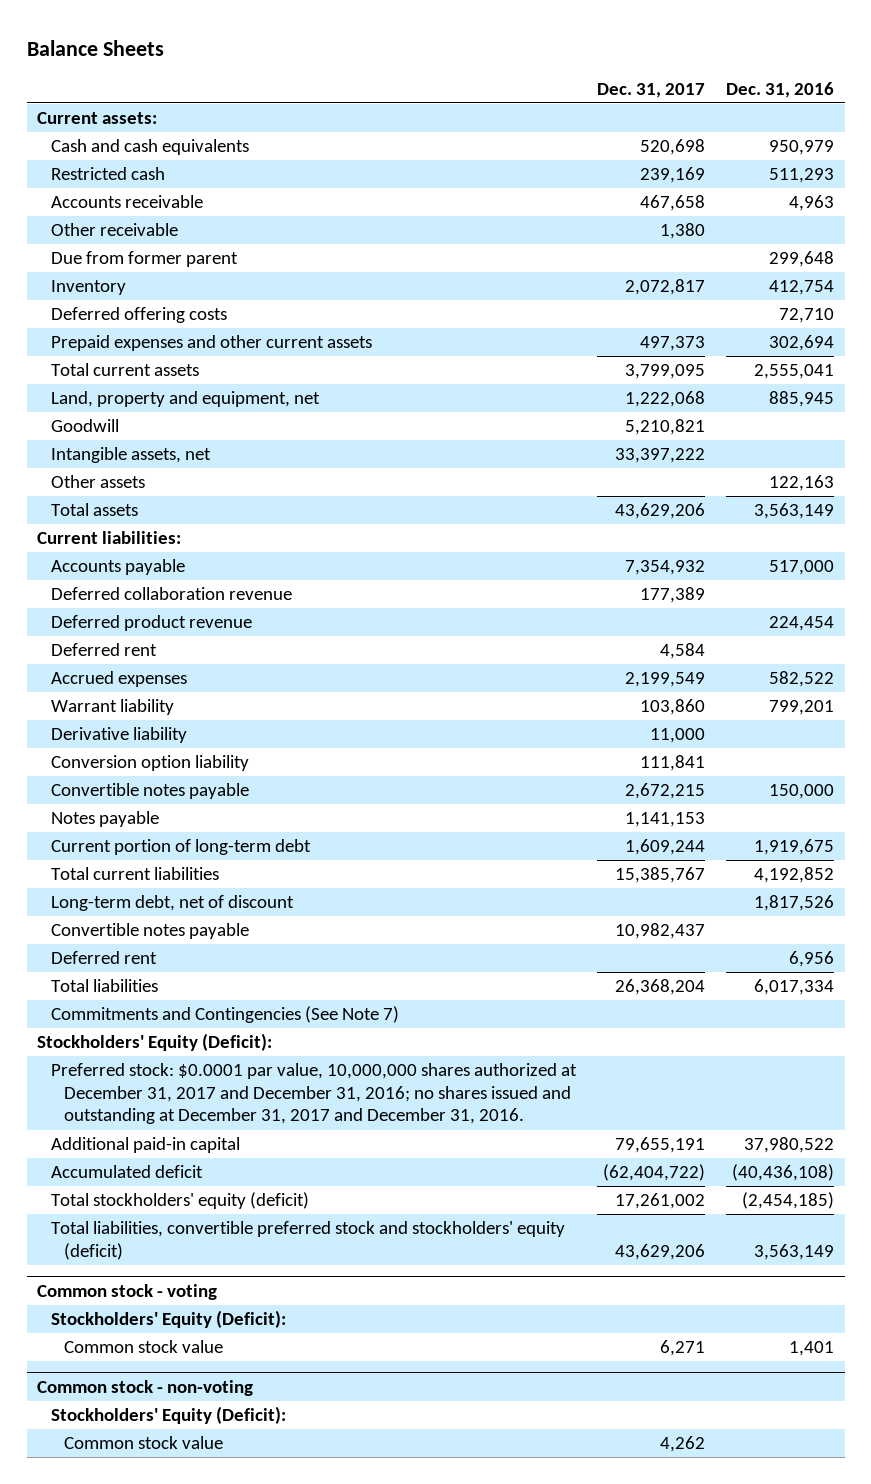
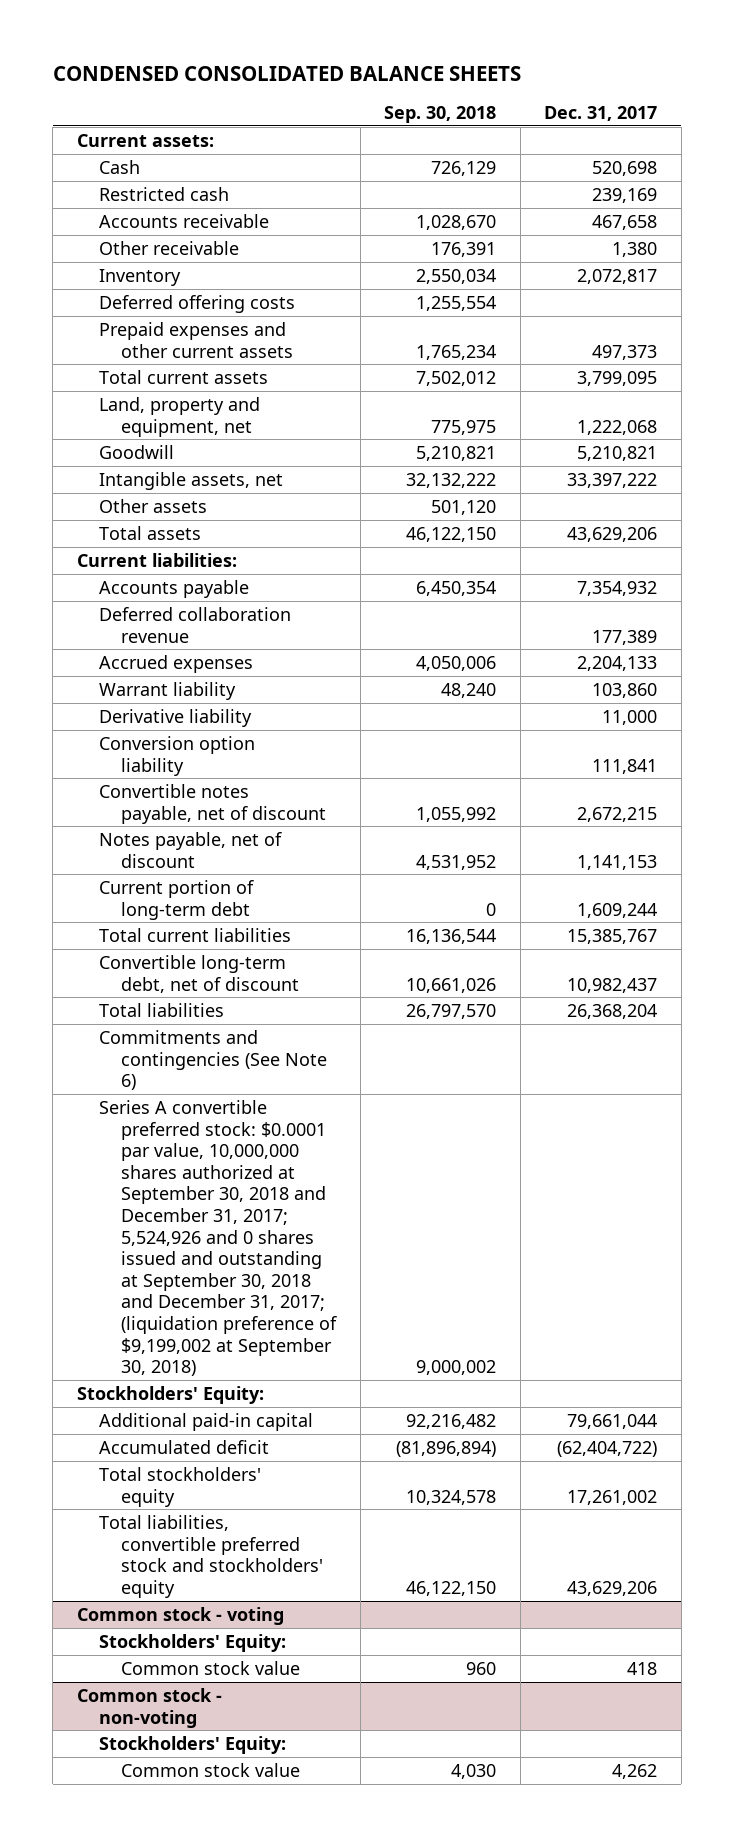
- Balance Sheets
+ CONDENSED CONSOLIDATED BALANCE SHEETS
- | Dec. 31, 2017 | Dec. 31, 2016
+ | Sep. 30, 2018 | Dec. 31, 2017
- Cash and cash equivalents | 520,698 | 950,979
+ Cash | 726,129 | 520,698
- Due from former parent | | 299,648
- Deferred product revenue | | 224,454
- Deferred rent | 4,584 |
- Accrued expenses | 2,199,549 | 582,522
+ Accrued expenses | 4,050,006 | 2,204,133
- Convertible notes payable | 2,672,215 | 150,000
- Notes payable | 1,141,153 |
+ Convertible notes payable, net of discount | 1,055,992 | 2,672,215
+ Notes payable, net of discount | 4,531,952 | 1,141,153
- Long-term debt, net of discount | | 1,817,526
- Convertible notes payable | 10,982,437 |
- Deferred rent | | 6,956
+ Convertible long-term debt, net of discount | 10,661,026 | 10,982,437
- Commitments and Contingencies (See Note 7)
- Stockholders' Equity (Deficit):
- Preferred stock: $0.0001 par value, 10,000,000 shares authorized at December 31, 2017 and December 31, 2016; no shares issued and outstanding at December 31, 2017 and December 31, 2016.
- Additional paid-in capital | 79,655,191 | 37,980,522
+ Commitments and contingencies (See Note 6)
+ Series A convertible preferred stock: $0.0001 par value, 10,000,000 shares authorized at September 30, 2018 and December 31, 2017; 5,524,926 and 0 shares issued and outstanding at September 30, 2018 and December 31, 2017; (liquidation preference of $9,199,002 at September 30, 2018) | 9,000,002 |
+ Stockholders' Equity:
+ Additional paid-in capital | 92,216,482 | 79,661,044
- Total stockholders' equity (deficit) | 17,261,002 | (2,454,185)
- Total liabilities, convertible preferred stock and stockholders' equity (deficit) | 43,629,206 | 3,563,149
+ Total stockholders' equity | 10,324,578 | 17,261,002
+ Total liabilities, convertible preferred stock and stockholders' equity | 46,122,150 | 43,629,206
@ Common stock - voting
- Stockholders' Equity (Deficit):
- Common stock value | 6,271 | 1,401
+ Stockholders' Equity:
+ Common stock value | 960 | 418
@ Common stock - non-voting
- Stockholders' Equity (Deficit):
+ Stockholders' Equity:

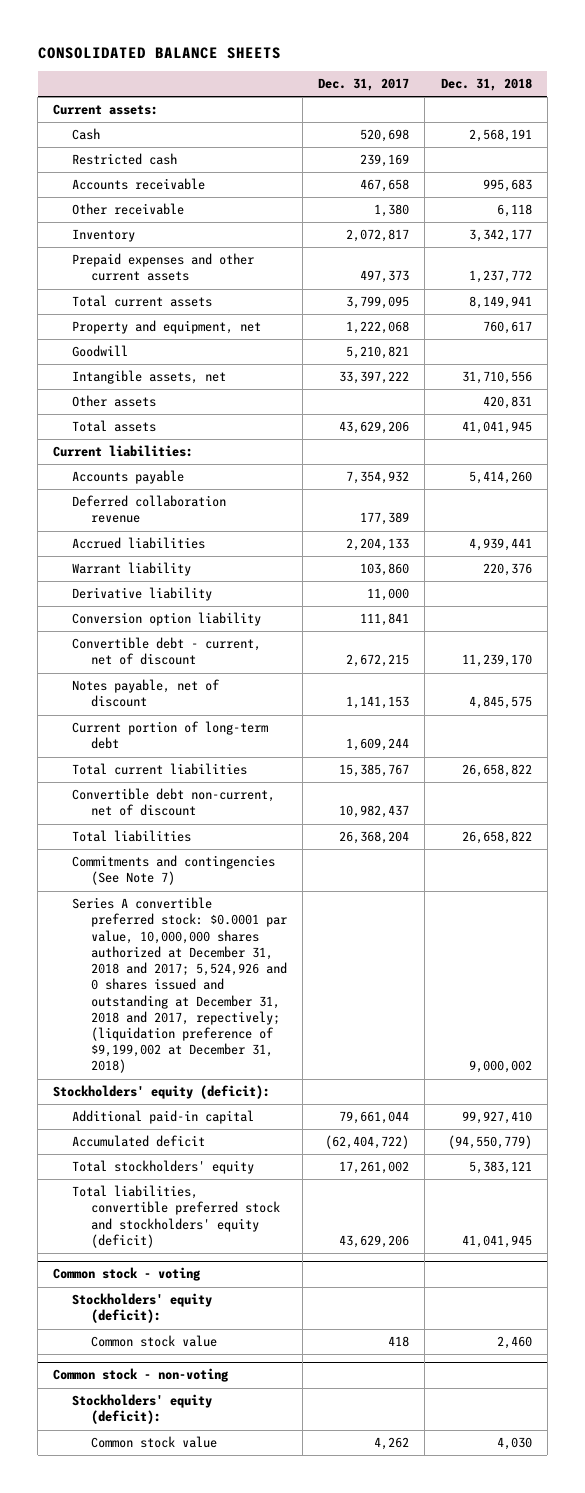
- CONDENSED CONSOLIDATED BALANCE SHEETS
+ CONSOLIDATED BALANCE SHEETS
- | Sep. 30, 2018 | Dec. 31, 2017
+ | Dec. 31, 2017 | Dec. 31, 2018
- Deferred offering costs | 1,255,554 |
- Land, property and equipment, net | 775,975 | 1,222,068
+ Property and equipment, net | 1,222,068 | 760,617
- Accrued expenses | 4,050,006 | 2,204,133
+ Accrued liabilities | 2,204,133 | 4,939,441
- Convertible notes payable, net of discount | 1,055,992 | 2,672,215
+ Convertible debt - current, net of discount | 2,672,215 | 11,239,170
- Convertible long-term debt, net of discount | 10,661,026 | 10,982,437
+ Convertible debt non-current, net of discount | 10,982,437 |
- Commitments and contingencies (See Note 6)
- Series A convertible preferred stock: $0.0001 par value, 10,000,000 shares authorized at September 30, 2018 and December 31, 2017; 5,524,926 and 0 shares issued and outstanding at September 30, 2018 and December 31, 2017; (liquidation preference of $9,199,002 at September 30, 2018) | 9,000,002 |
- Stockholders' Equity:
+ Commitments and contingencies (See Note 7)
+ Series A convertible preferred stock: $0.0001 par value, 10,000,000 shares authorized at December 31, 2018 and 2017; 5,524,926 and 0 shares issued and outstanding at December 31, 2018 and 2017, repectively; (liquidation preference of $9,199,002 at December 31, 2018) | | 9,000,002
+ Stockholders' equity (deficit):
- Total liabilities, convertible preferred stock and stockholders' equity | 46,122,150 | 43,629,206
+ Total liabilities, convertible preferred stock and stockholders' equity (deficit) | 43,629,206 | 41,041,945
@ Common stock - voting
- Stockholders' Equity:
+ Stockholders' equity (deficit):
@ Common stock - non-voting
- Stockholders' Equity:
+ Stockholders' equity (deficit):

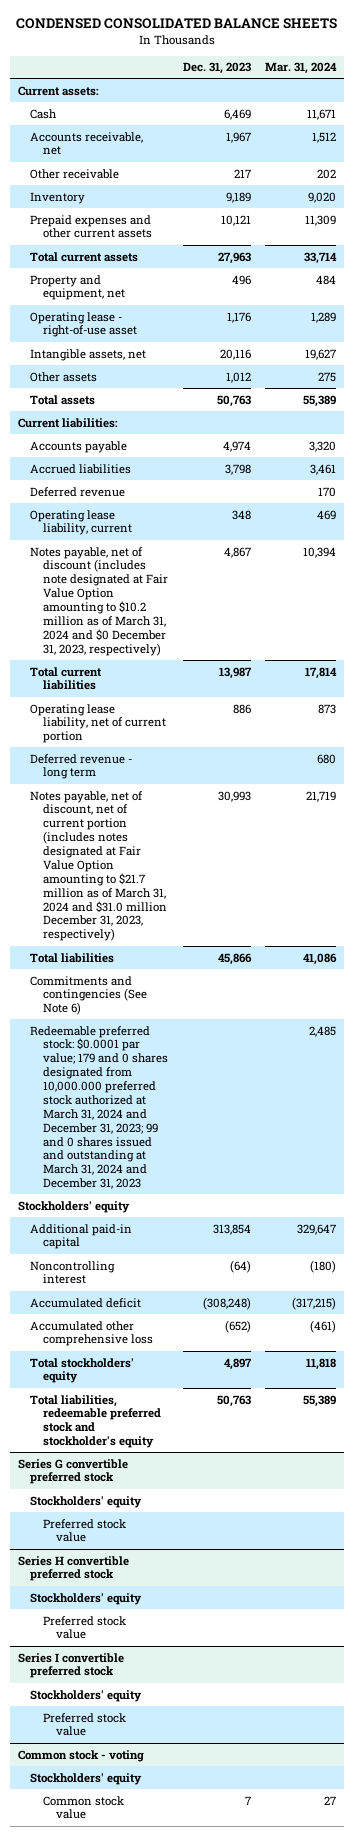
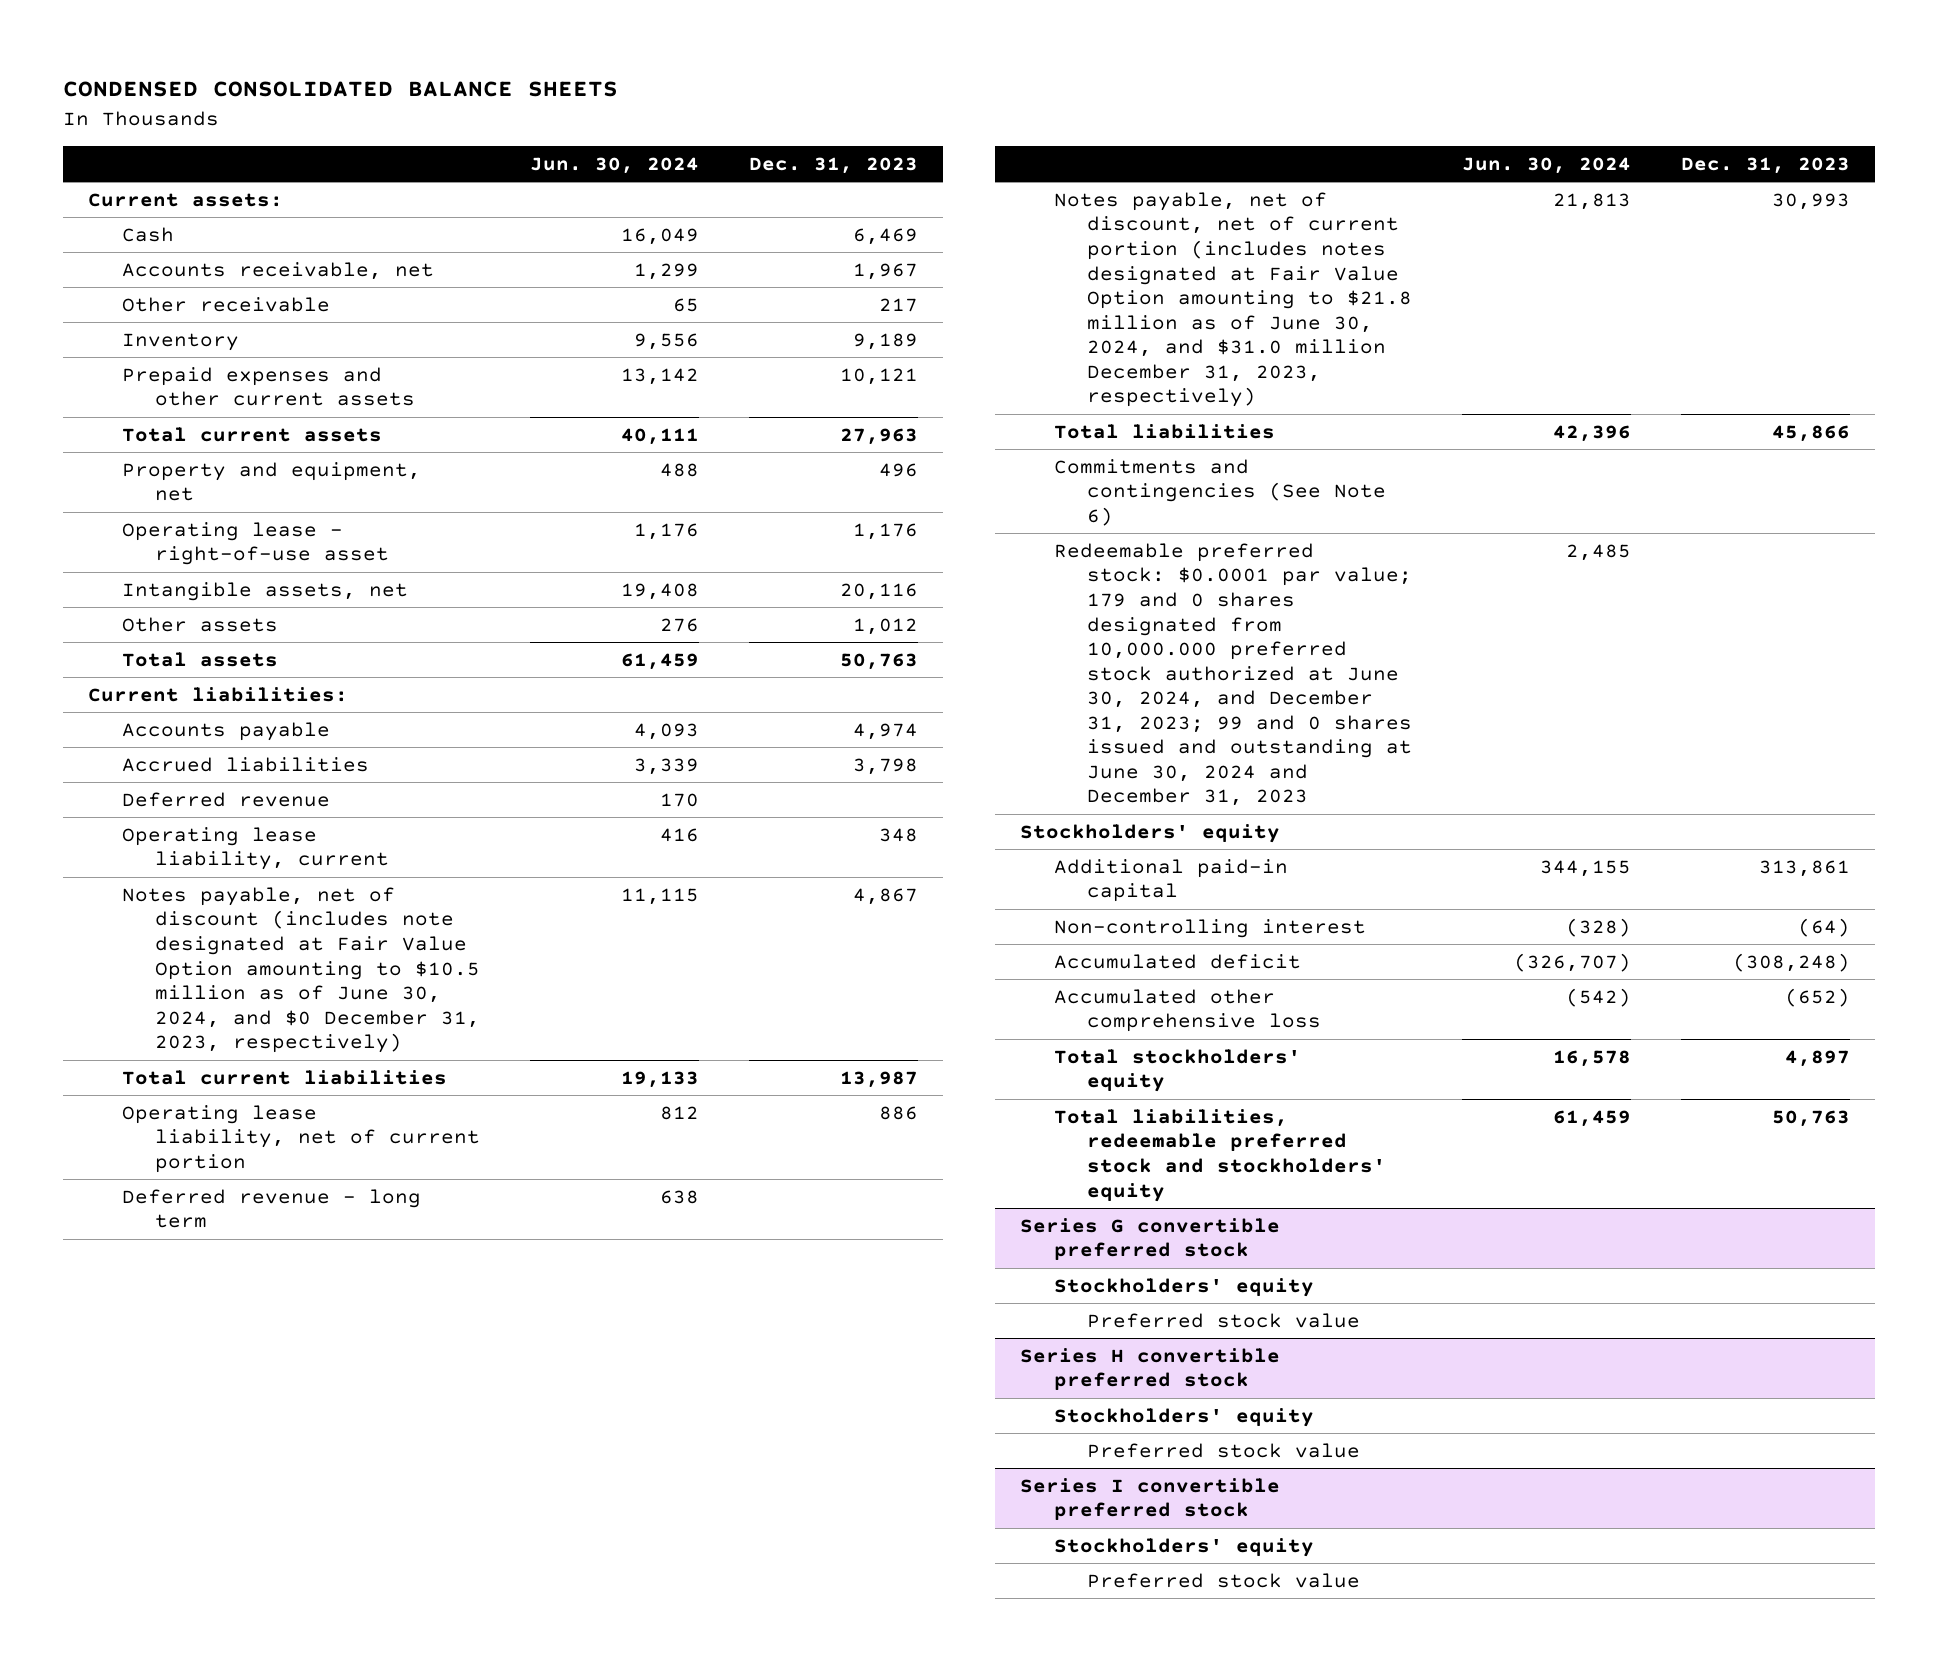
- | Dec. 31, 2023 | Mar. 31, 2024
+ | Jun. 30, 2024 | Dec. 31, 2023
- Notes payable, net of discount (includes note designated at Fair Value Option amounting to $10.2 million as of March 31, 2024 and $0 December 31, 2023, respectively) | 4,867 | 10,394
+ Notes payable, net of discount (includes note designated at Fair Value Option amounting to $10.5 million as of June 30, 2024, and $0 December 31, 2023, respectively) | 11,115 | 4,867
- Notes payable, net of discount, net of current portion (includes notes designated at Fair Value Option amounting to $21.7 million as of March 31, 2024 and $31.0 million December 31, 2023, respectively) | 30,993 | 21,719
+ Notes payable, net of discount, net of current portion (includes notes designated at Fair Value Option amounting to $21.8 million as of June 30, 2024, and $31.0 million December 31, 2023, respectively) | 21,813 | 30,993
- Redeemable preferred stock: $0.0001 par value; 179 and 0 shares designated from 10,000.000 preferred stock authorized at March 31, 2024 and December 31, 2023; 99 and 0 shares issued and outstanding at March 31, 2024 and December 31, 2023 | | 2,485
+ Redeemable preferred stock: $0.0001 par value; 179 and 0 shares designated from 10,000.000 preferred stock authorized at June 30, 2024, and December 31, 2023; 99 and 0 shares issued and outstanding at June 30, 2024 and December 31, 2023 | 2,485 |
- Additional paid-in capital | 313,854 | 329,647
- Noncontrolling interest | (64) | (180)
+ Additional paid-in capital | 344,155 | 313,861
+ Non-controlling interest | (328) | (64)
- Total liabilities, redeemable preferred stock and stockholder's equity | 50,763 | 55,389
+ Total liabilities, redeemable preferred stock and stockholders' equity | 61,459 | 50,763
- Common stock - voting
- Stockholders' equity
- Common stock value | 7 | 27

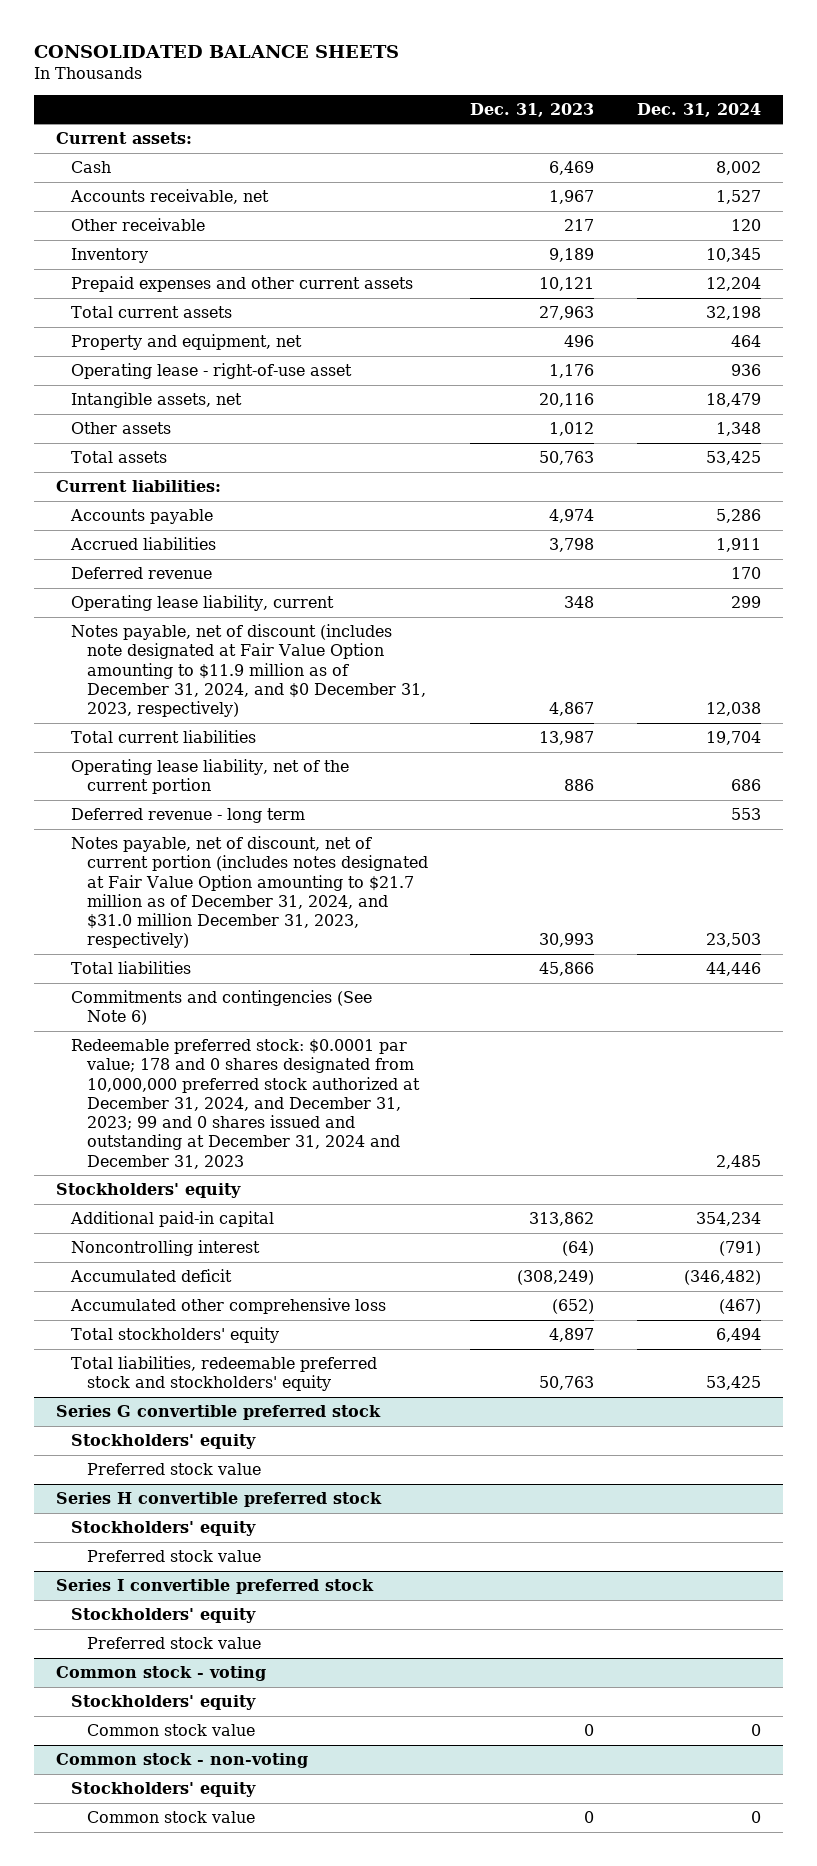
- CONDENSED CONSOLIDATED BALANCE SHEETS
+ CONSOLIDATED BALANCE SHEETS
- | Jun. 30, 2024 | Dec. 31, 2023
+ | Dec. 31, 2023 | Dec. 31, 2024
- Notes payable, net of discount (includes note designated at Fair Value Option amounting to $10.5 million as of June 30, 2024, and $0 December 31, 2023, respectively) | 11,115 | 4,867
+ Notes payable, net of discount (includes note designated at Fair Value Option amounting to $11.9 million as of December 31, 2024, and $0 December 31, 2023, respectively) | 4,867 | 12,038
- Operating lease liability, net of current portion | 812 | 886
+ Operating lease liability, net of the current portion | 886 | 686
- Notes payable, net of discount, net of current portion (includes notes designated at Fair Value Option amounting to $21.8 million as of June 30, 2024, and $31.0 million December 31, 2023, respectively) | 21,813 | 30,993
+ Notes payable, net of discount, net of current portion (includes notes designated at Fair Value Option amounting to $21.7 million as of December 31, 2024, and $31.0 million December 31, 2023, respectively) | 30,993 | 23,503
- Redeemable preferred stock: $0.0001 par value; 179 and 0 shares designated from 10,000.000 preferred stock authorized at June 30, 2024, and December 31, 2023; 99 and 0 shares issued and outstanding at June 30, 2024 and December 31, 2023 | 2,485 |
+ Redeemable preferred stock: $0.0001 par value; 178 and 0 shares designated from 10,000,000 preferred stock authorized at December 31, 2024, and December 31, 2023; 99 and 0 shares issued and outstanding at December 31, 2024 and December 31, 2023 | | 2,485
- Additional paid-in capital | 344,155 | 313,861
- Non-controlling interest | (328) | (64)
- Accumulated deficit | (326,707) | (308,248)
+ Additional paid-in capital | 313,862 | 354,234
+ Noncontrolling interest | (64) | (791)
+ Accumulated deficit | (308,249) | (346,482)
+ Common stock - voting
+ Stockholders' equity
+ Common stock value | 0 | 0
+ Common stock - non-voting
+ Stockholders' equity
+ Common stock value | 0 | 0

